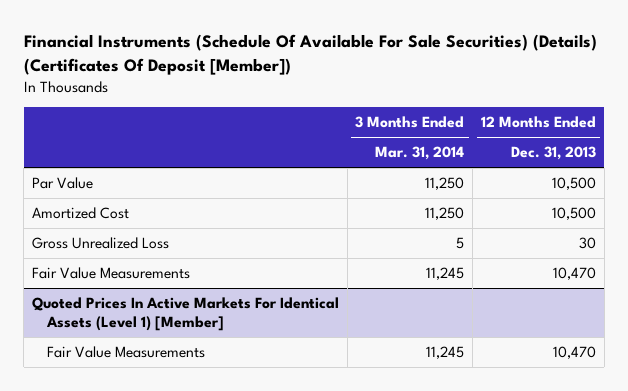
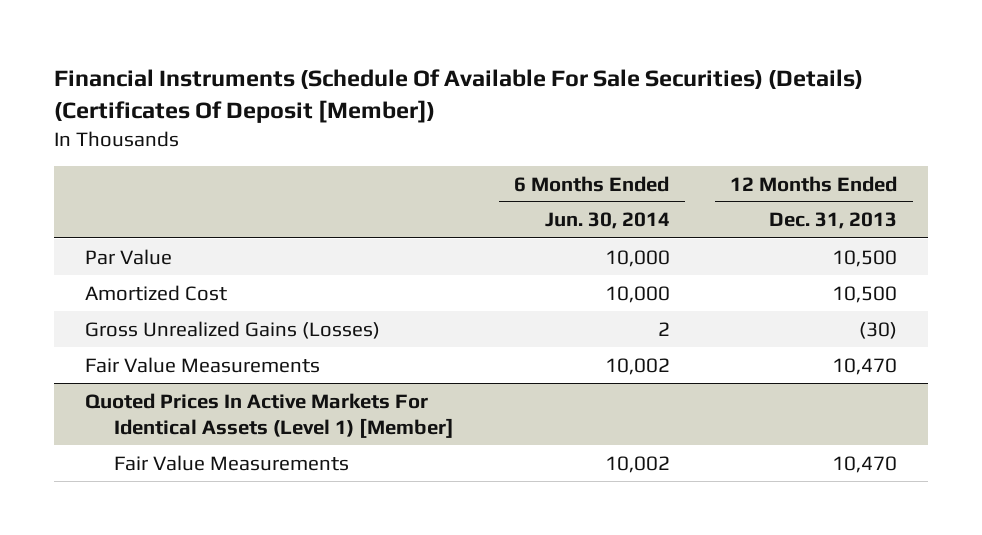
- | 3 Months Ended Mar. 31, 2014 | 12 Months Ended Dec. 31, 2013
+ | 6 Months Ended Jun. 30, 2014 | 12 Months Ended Dec. 31, 2013
- Gross Unrealized Loss | 5 | 30
+ Gross Unrealized Gains (Losses) | 2 | (30)

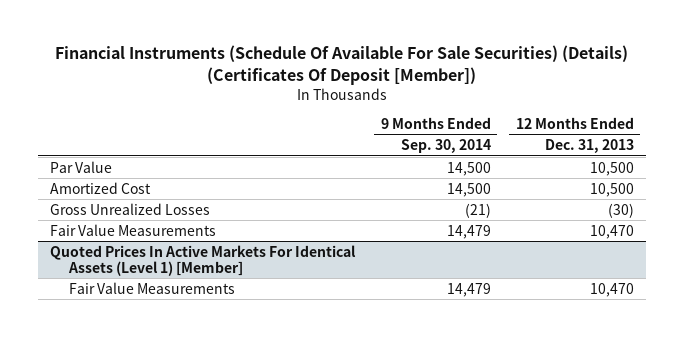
- | 6 Months Ended Jun. 30, 2014 | 12 Months Ended Dec. 31, 2013
+ | 9 Months Ended Sep. 30, 2014 | 12 Months Ended Dec. 31, 2013
- Gross Unrealized Gains (Losses) | 2 | (30)
+ Gross Unrealized Losses | (21) | (30)

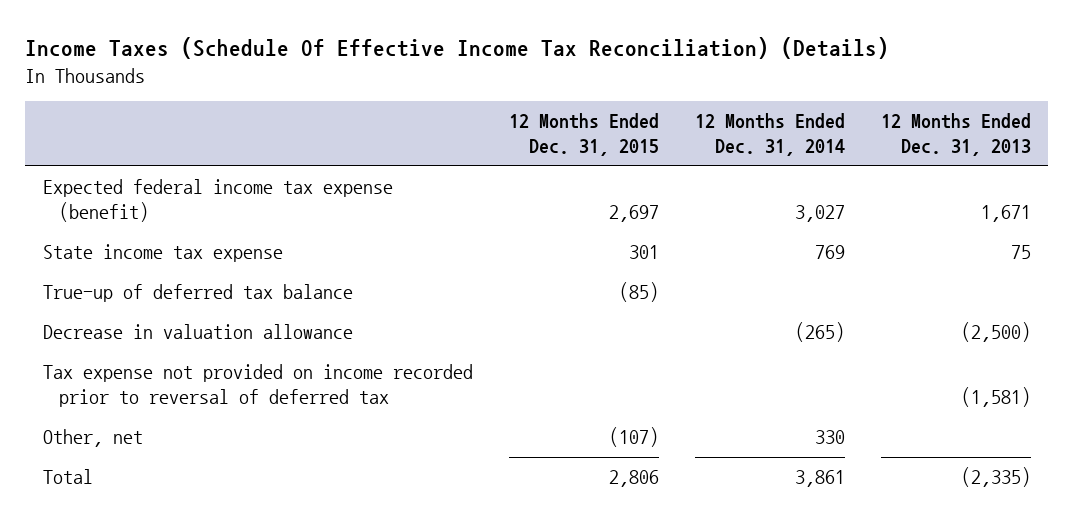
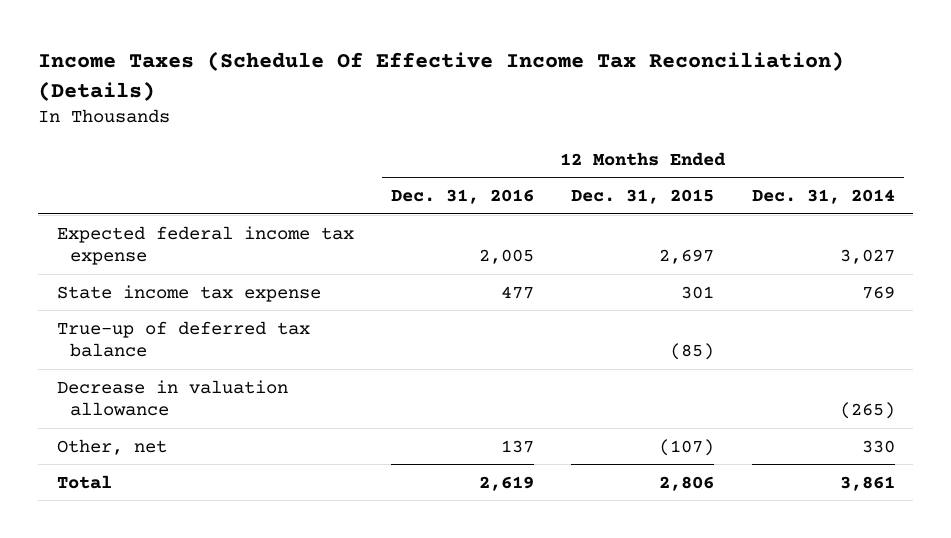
- | 12 Months Ended Dec. 31, 2015 | 12 Months Ended Dec. 31, 2014 | 12 Months Ended Dec. 31, 2013
+ | 12 Months Ended Dec. 31, 2016 | 12 Months Ended Dec. 31, 2015 | 12 Months Ended Dec. 31, 2014
- Expected federal income tax expense (benefit) | 2,697 | 3,027 | 1,671
+ Expected federal income tax expense | 2,005 | 2,697 | 3,027
- Tax expense not provided on income recorded prior to reversal of deferred tax | | | (1,581)

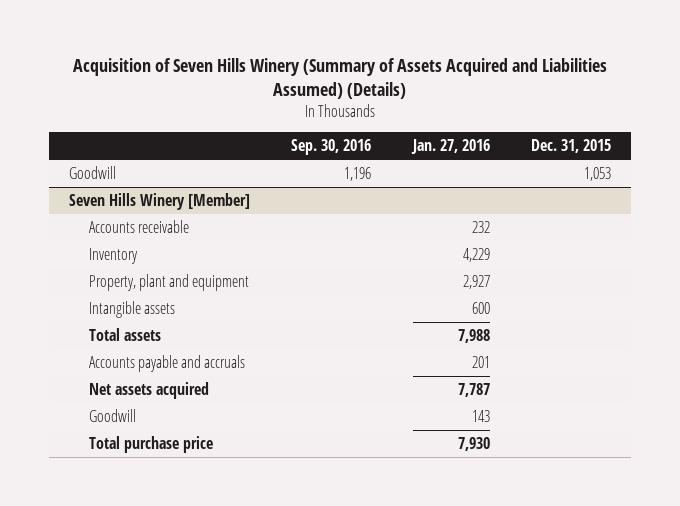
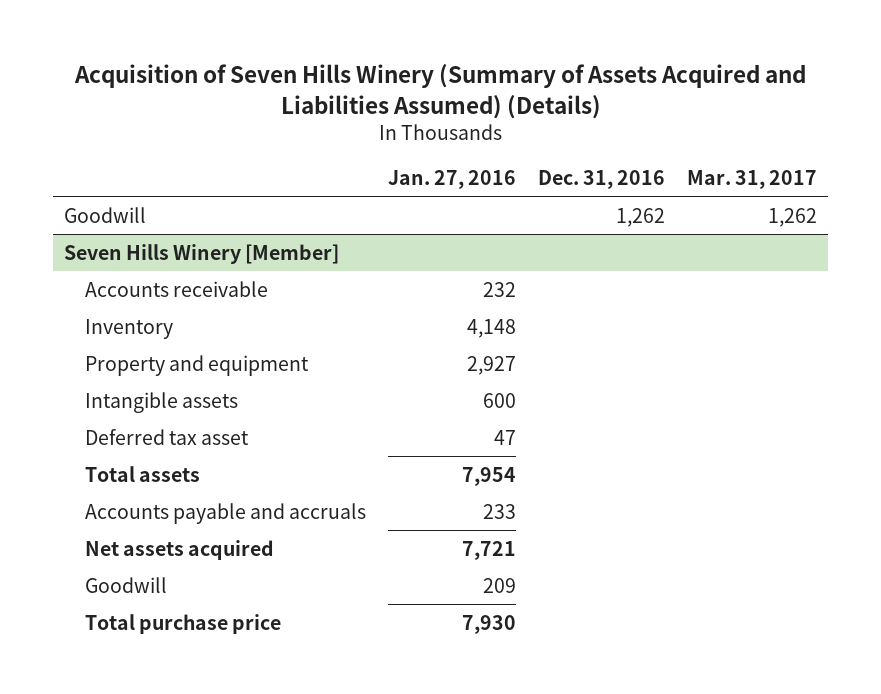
- | Sep. 30, 2016 | Jan. 27, 2016 | Dec. 31, 2015
+ | Jan. 27, 2016 | Dec. 31, 2016 | Mar. 31, 2017
@ Seven Hills Winery [Member]
- Inventory | | 4,229 |
- Property, plant and equipment | | 2,927 |
+ Inventory | 4,148 | |
+ Property and equipment | 2,927 | |
- Total assets | | 7,988 |
- Accounts payable and accruals | | 201 |
- Net assets acquired | | 7,787 |
- Goodwill | | 143 |
+ Deferred tax asset | 47 | |
+ Total assets | 7,954 | |
+ Accounts payable and accruals | 233 | |
+ Net assets acquired | 7,721 | |
+ Goodwill | 209 | |

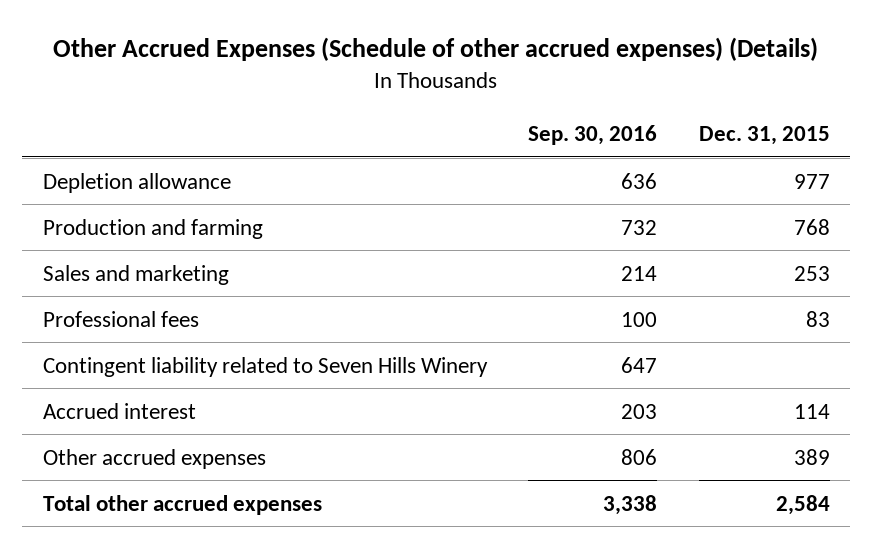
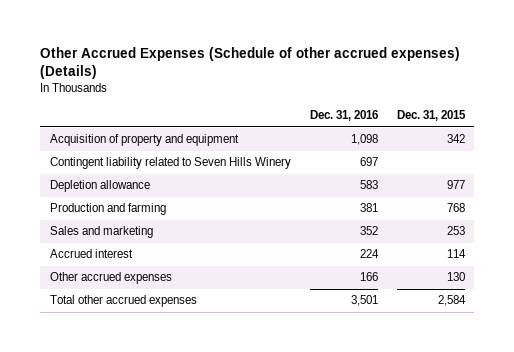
- | Sep. 30, 2016 | Dec. 31, 2015
+ | Dec. 31, 2016 | Dec. 31, 2015
+ Acquisition of property and equipment | 1,098 | 342
moved up: Contingent liability related to Seven Hills Winery | 697 |
- Professional fees | 100 | 83
- Other accrued expenses | 806 | 389
+ Other accrued expenses | 166 | 130

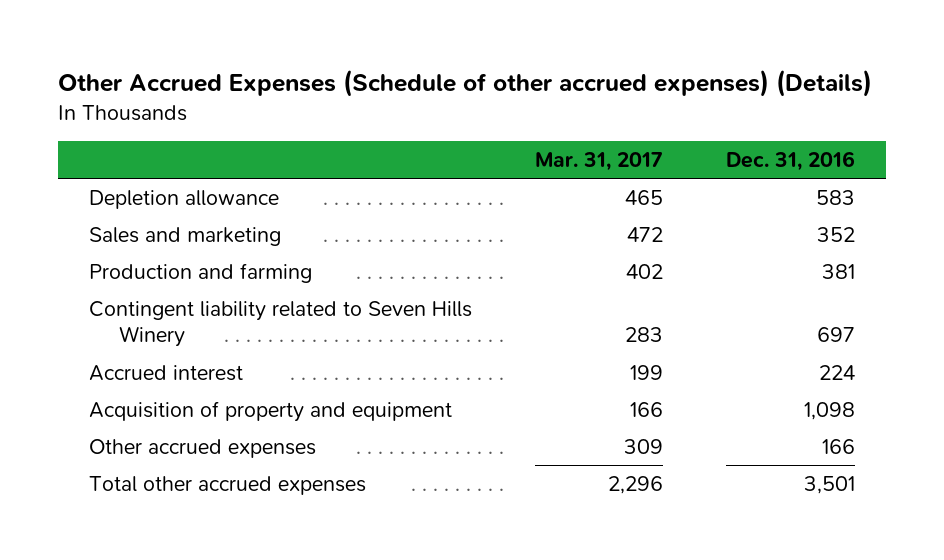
- | Dec. 31, 2016 | Dec. 31, 2015
+ | Mar. 31, 2017 | Dec. 31, 2016
moved down: Production and farming | 402 | 381
moved down: Contingent liability related to Seven Hills Winery | 283 | 697
moved down: Acquisition of property and equipment | 166 | 1,098

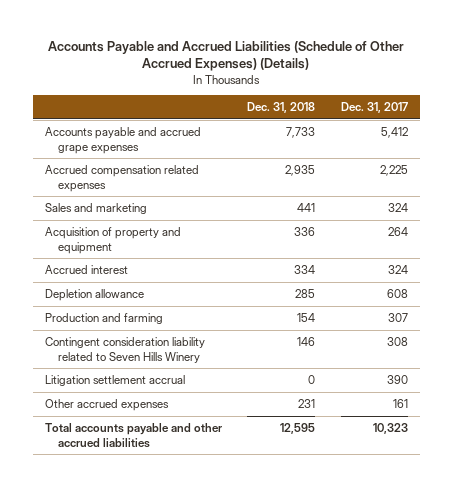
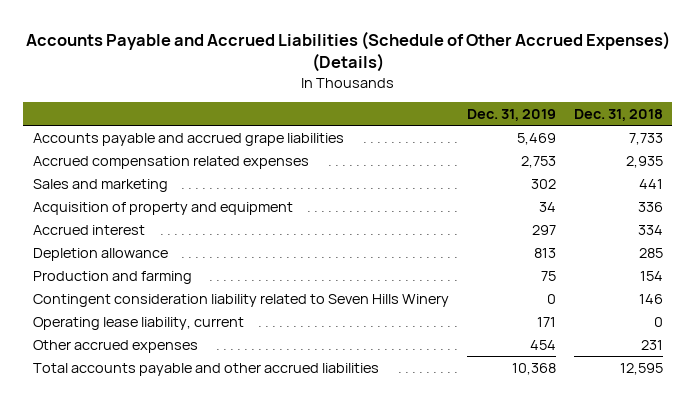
- | Dec. 31, 2018 | Dec. 31, 2017
+ | Dec. 31, 2019 | Dec. 31, 2018
- Accounts payable and accrued grape expenses | 7,733 | 5,412
+ Accounts payable and accrued grape liabilities | 5,469 | 7,733
- Litigation settlement accrual | 0 | 390
+ Operating lease liability, current | 171 | 0

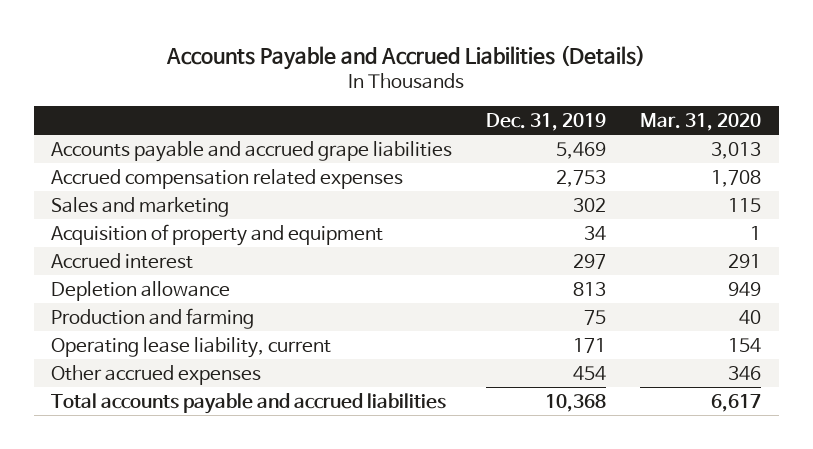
- Accounts Payable and Accrued Liabilities (Schedule of Other Accrued Expenses) (Details)
+ Accounts Payable and Accrued Liabilities (Details)
- | Dec. 31, 2019 | Dec. 31, 2018
+ | Dec. 31, 2019 | Mar. 31, 2020
- Contingent consideration liability related to Seven Hills Winery | 0 | 146
- Total accounts payable and other accrued liabilities | 10,368 | 12,595
+ Total accounts payable and accrued liabilities | 10,368 | 6,617

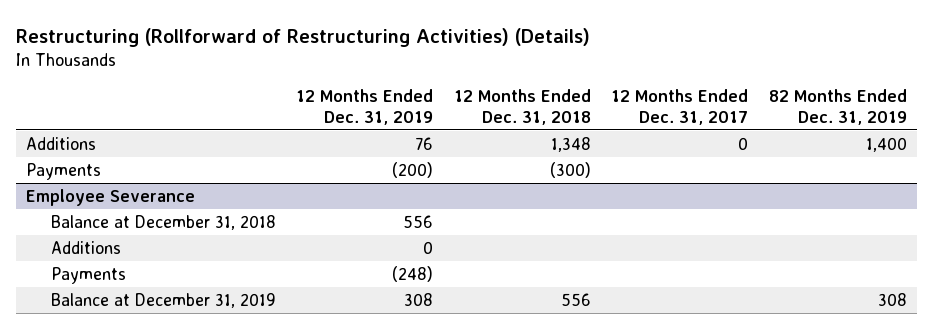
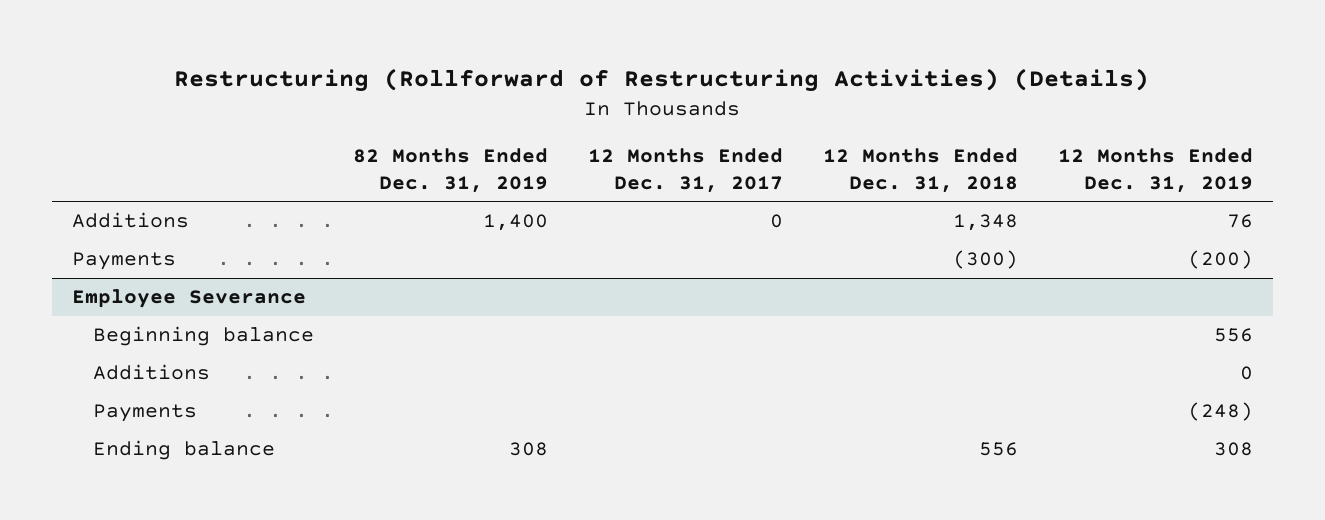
- | 12 Months Ended Dec. 31, 2019 | 12 Months Ended Dec. 31, 2018 | 12 Months Ended Dec. 31, 2017 | 82 Months Ended Dec. 31, 2019
+ | 82 Months Ended Dec. 31, 2019 | 12 Months Ended Dec. 31, 2017 | 12 Months Ended Dec. 31, 2018 | 12 Months Ended Dec. 31, 2019
@ Employee Severance
- Balance at December 31, 2018 | 556 | | |
+ Beginning balance | | | | 556
- Balance at December 31, 2019 | 308 | 556 | | 308
+ Ending balance | 308 | | 556 | 308

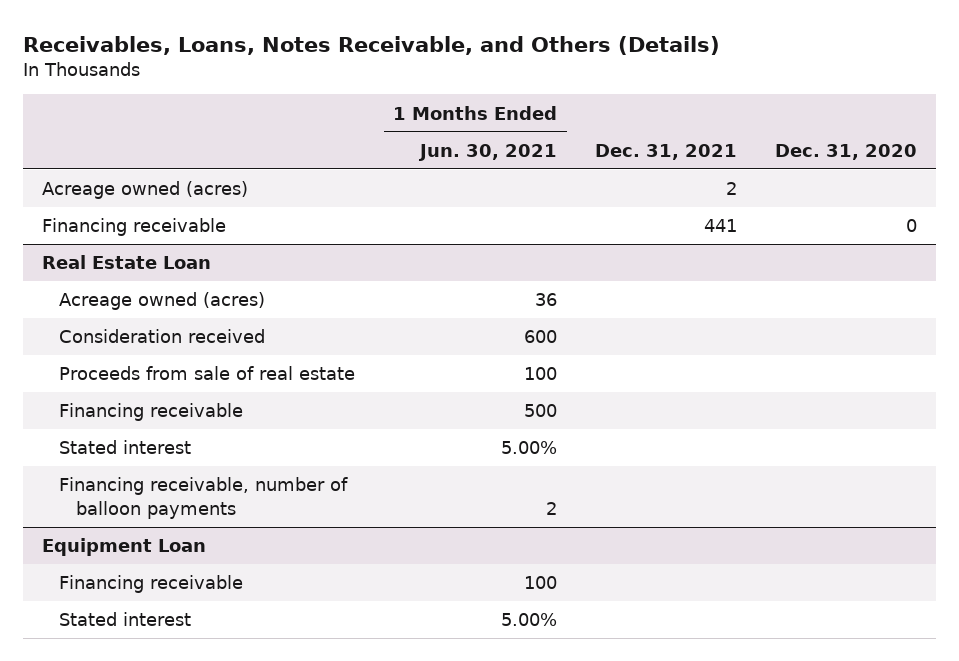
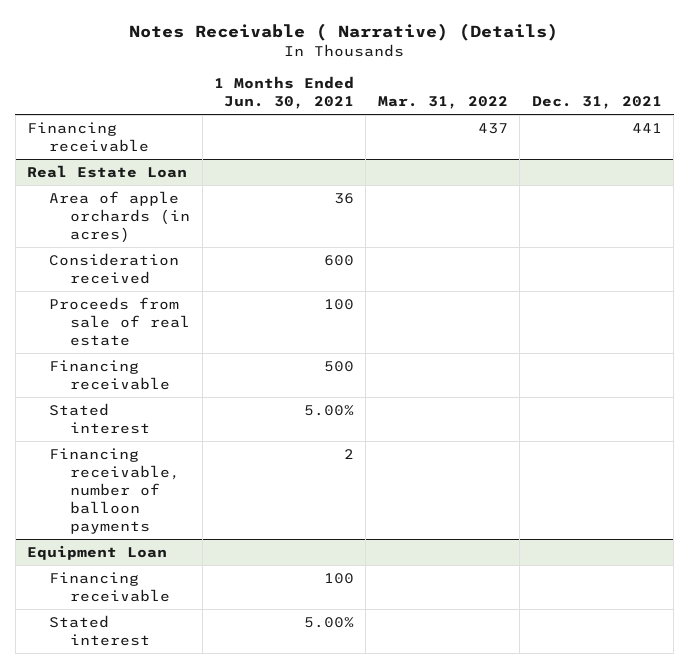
- Receivables, Loans, Notes Receivable, and Others (Details)
+ Notes Receivable ( Narrative) (Details)
- | 1 Months Ended Jun. 30, 2021 | Dec. 31, 2021 | Dec. 31, 2020
+ | 1 Months Ended Jun. 30, 2021 | Mar. 31, 2022 | Dec. 31, 2021
- Acreage owned (acres) | | 2 |
@ Real Estate Loan
- Acreage owned (acres) | 36 | |
+ Area of apple orchards (in acres) | 36 | |

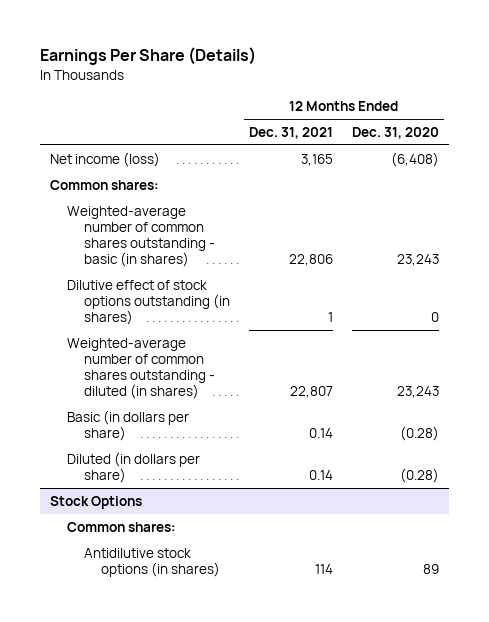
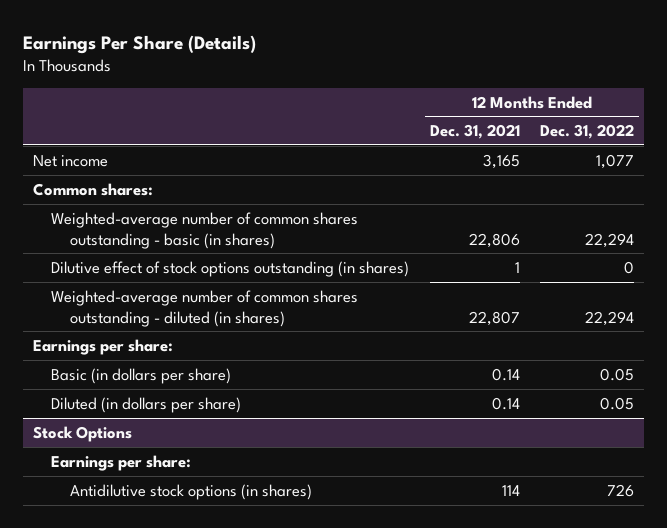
- | 12 Months Ended Dec. 31, 2021 | 12 Months Ended Dec. 31, 2020
+ | 12 Months Ended Dec. 31, 2021 | 12 Months Ended Dec. 31, 2022
- Net income (loss) | 3,165 | (6,408)
+ Net income | 3,165 | 1,077
+ Earnings per share:
@ Stock Options
- Common shares:
+ Earnings per share:

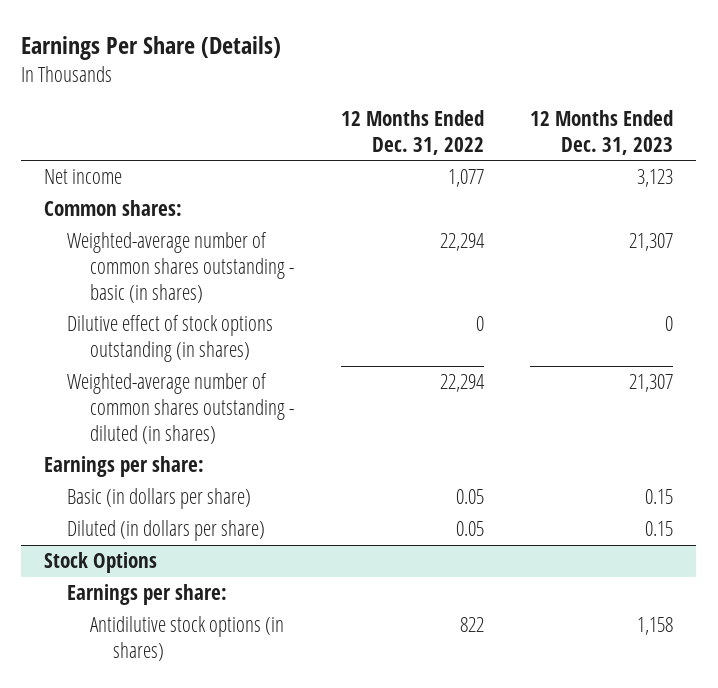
- | 12 Months Ended Dec. 31, 2021 | 12 Months Ended Dec. 31, 2022
+ | 12 Months Ended Dec. 31, 2022 | 12 Months Ended Dec. 31, 2023
@ Stock Options
- Antidilutive stock options (in shares) | 114 | 726
+ Antidilutive stock options (in shares) | 822 | 1,158

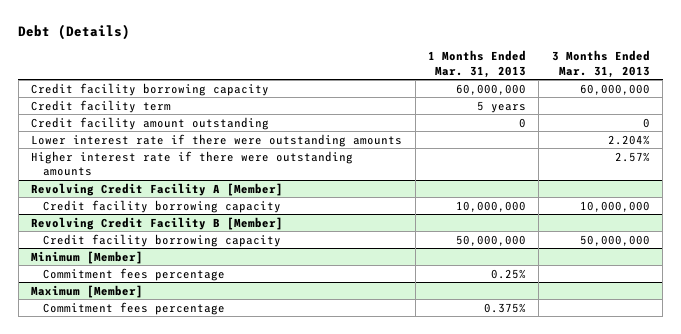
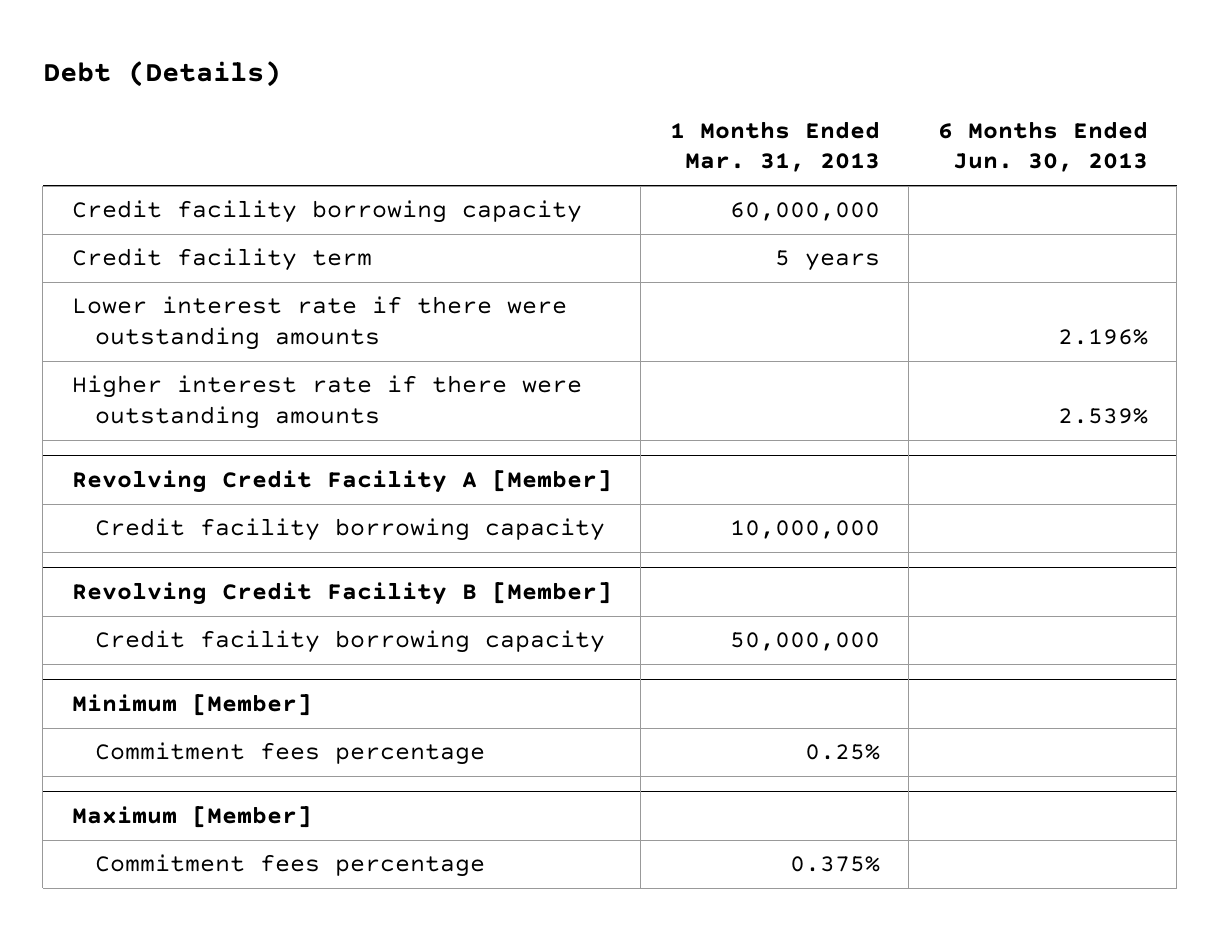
- | 1 Months Ended Mar. 31, 2013 | 3 Months Ended Mar. 31, 2013
+ | 1 Months Ended Mar. 31, 2013 | 6 Months Ended Jun. 30, 2013
- Credit facility amount outstanding | 0 | 0

